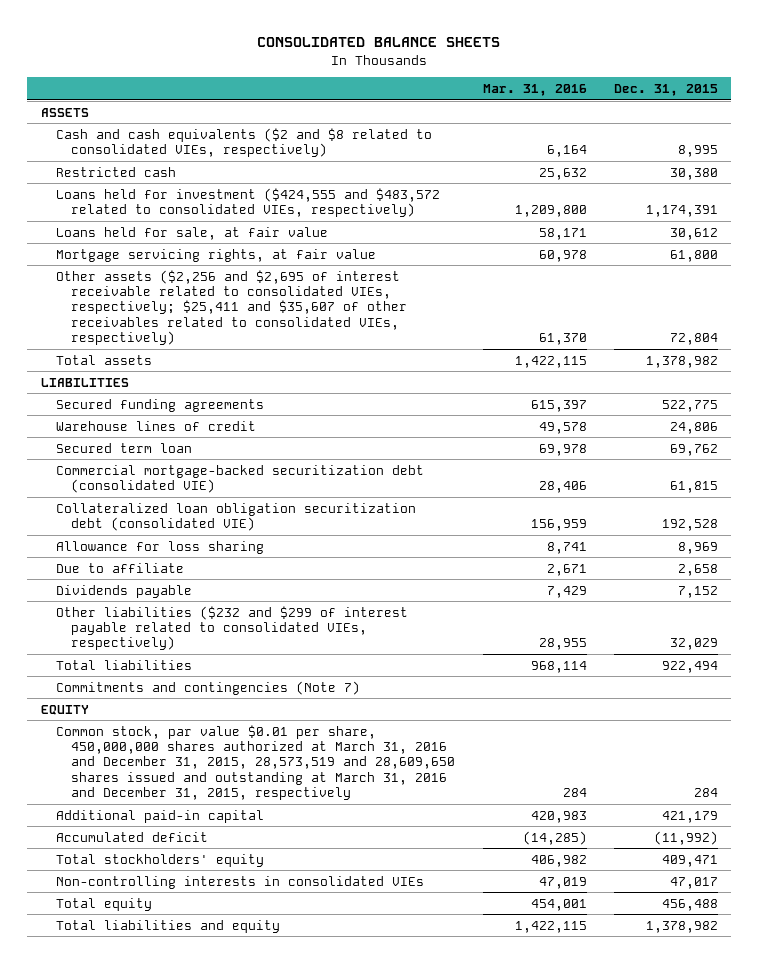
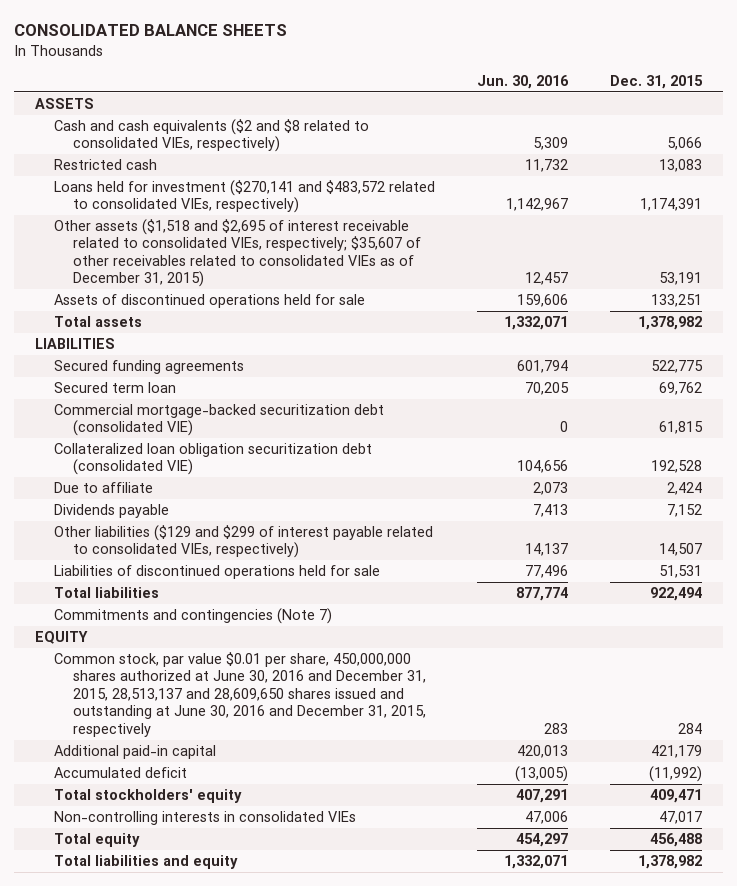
- | Mar. 31, 2016 | Dec. 31, 2015
+ | Jun. 30, 2016 | Dec. 31, 2015
- Cash and cash equivalents ($2 and $8 related to consolidated VIEs, respectively) | 6,164 | 8,995
- Restricted cash | 25,632 | 30,380
- Loans held for investment ($424,555 and $483,572 related to consolidated VIEs, respectively) | 1,209,800 | 1,174,391
- Loans held for sale, at fair value | 58,171 | 30,612
- Mortgage servicing rights, at fair value | 60,978 | 61,800
- Other assets ($2,256 and $2,695 of interest receivable related to consolidated VIEs, respectively; $25,411 and $35,607 of other receivables related to consolidated VIEs, respectively) | 61,370 | 72,804
+ Cash and cash equivalents ($2 and $8 related to consolidated VIEs, respectively) | 5,309 | 5,066
+ Restricted cash | 11,732 | 13,083
+ Loans held for investment ($270,141 and $483,572 related to consolidated VIEs, respectively) | 1,142,967 | 1,174,391
+ Other assets ($1,518 and $2,695 of interest receivable related to consolidated VIEs, respectively; $35,607 of other receivables related to consolidated VIEs as of December 31, 2015) | 12,457 | 53,191
+ Assets of discontinued operations held for sale | 159,606 | 133,251
- Warehouse lines of credit | 49,578 | 24,806
- Allowance for loss sharing | 8,741 | 8,969
- Due to affiliate | 2,671 | 2,658
+ Due to affiliate | 2,073 | 2,424
- Other liabilities ($232 and $299 of interest payable related to consolidated VIEs, respectively) | 28,955 | 32,029
+ Other liabilities ($129 and $299 of interest payable related to consolidated VIEs, respectively) | 14,137 | 14,507
+ Liabilities of discontinued operations held for sale | 77,496 | 51,531
- Common stock, par value $0.01 per share, 450,000,000 shares authorized at March 31, 2016 and December 31, 2015, 28,573,519 and 28,609,650 shares issued and outstanding at March 31, 2016 and December 31, 2015, respectively | 284 | 284
+ Common stock, par value $0.01 per share, 450,000,000 shares authorized at June 30, 2016 and December 31, 2015, 28,513,137 and 28,609,650 shares issued and outstanding at June 30, 2016 and December 31, 2015, respectively | 283 | 284

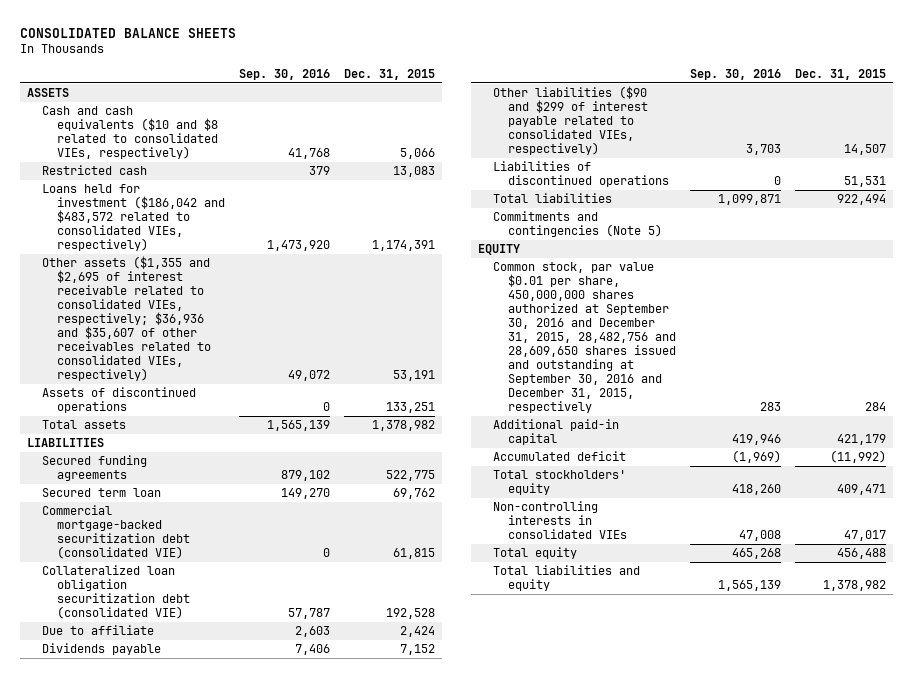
- | Jun. 30, 2016 | Dec. 31, 2015
+ | Sep. 30, 2016 | Dec. 31, 2015
- Cash and cash equivalents ($2 and $8 related to consolidated VIEs, respectively) | 5,309 | 5,066
+ Cash and cash equivalents ($10 and $8 related to consolidated VIEs, respectively) | 41,768 | 5,066
- Loans held for investment ($270,141 and $483,572 related to consolidated VIEs, respectively) | 1,142,967 | 1,174,391
- Other assets ($1,518 and $2,695 of interest receivable related to consolidated VIEs, respectively; $35,607 of other receivables related to consolidated VIEs as of December 31, 2015) | 12,457 | 53,191
- Assets of discontinued operations held for sale | 159,606 | 133,251
+ Loans held for investment ($186,042 and $483,572 related to consolidated VIEs, respectively) | 1,473,920 | 1,174,391
+ Other assets ($1,355 and $2,695 of interest receivable related to consolidated VIEs, respectively; $36,936 and $35,607 of other receivables related to consolidated VIEs, respectively) | 49,072 | 53,191
+ Assets of discontinued operations | 0 | 133,251
- Other liabilities ($129 and $299 of interest payable related to consolidated VIEs, respectively) | 14,137 | 14,507
- Liabilities of discontinued operations held for sale | 77,496 | 51,531
+ Other liabilities ($90 and $299 of interest payable related to consolidated VIEs, respectively) | 3,703 | 14,507
+ Liabilities of discontinued operations | 0 | 51,531
- Commitments and contingencies (Note 7)
+ Commitments and contingencies (Note 5)
- Common stock, par value $0.01 per share, 450,000,000 shares authorized at June 30, 2016 and December 31, 2015, 28,513,137 and 28,609,650 shares issued and outstanding at June 30, 2016 and December 31, 2015, respectively | 283 | 284
+ Common stock, par value $0.01 per share, 450,000,000 shares authorized at September 30, 2016 and December 31, 2015, 28,482,756 and 28,609,650 shares issued and outstanding at September 30, 2016 and December 31, 2015, respectively | 283 | 284

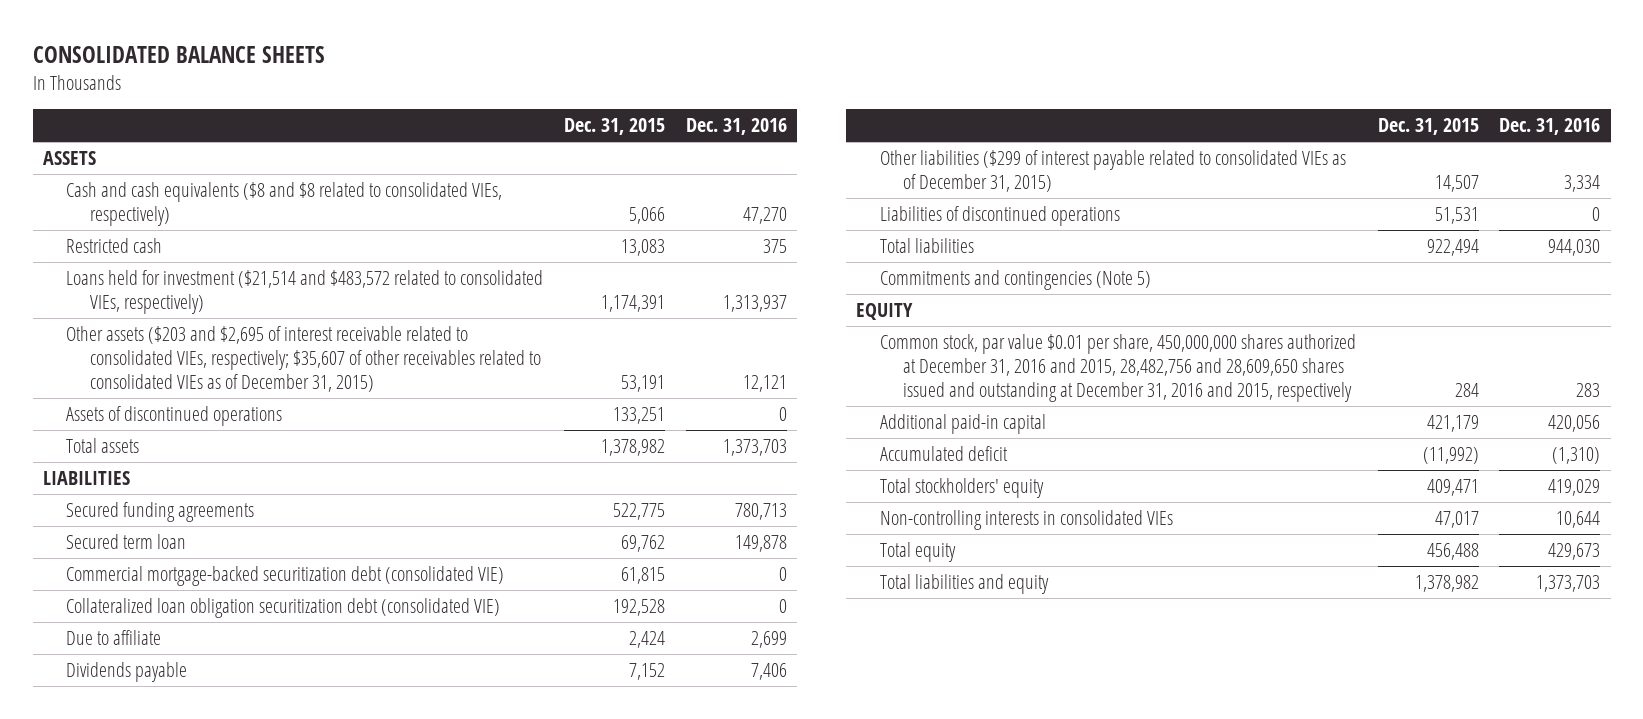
- | Sep. 30, 2016 | Dec. 31, 2015
+ | Dec. 31, 2015 | Dec. 31, 2016
- Cash and cash equivalents ($10 and $8 related to consolidated VIEs, respectively) | 41,768 | 5,066
+ Cash and cash equivalents ($8 and $8 related to consolidated VIEs, respectively) | 5,066 | 47,270
- Loans held for investment ($186,042 and $483,572 related to consolidated VIEs, respectively) | 1,473,920 | 1,174,391
- Other assets ($1,355 and $2,695 of interest receivable related to consolidated VIEs, respectively; $36,936 and $35,607 of other receivables related to consolidated VIEs, respectively) | 49,072 | 53,191
+ Loans held for investment ($21,514 and $483,572 related to consolidated VIEs, respectively) | 1,174,391 | 1,313,937
+ Other assets ($203 and $2,695 of interest receivable related to consolidated VIEs, respectively; $35,607 of other receivables related to consolidated VIEs as of December 31, 2015) | 53,191 | 12,121
- Other liabilities ($90 and $299 of interest payable related to consolidated VIEs, respectively) | 3,703 | 14,507
+ Other liabilities ($299 of interest payable related to consolidated VIEs as of December 31, 2015) | 14,507 | 3,334
- Common stock, par value $0.01 per share, 450,000,000 shares authorized at September 30, 2016 and December 31, 2015, 28,482,756 and 28,609,650 shares issued and outstanding at September 30, 2016 and December 31, 2015, respectively | 283 | 284
+ Common stock, par value $0.01 per share, 450,000,000 shares authorized at December 31, 2016 and 2015, 28,482,756 and 28,609,650 shares issued and outstanding at December 31, 2016 and 2015, respectively | 284 | 283

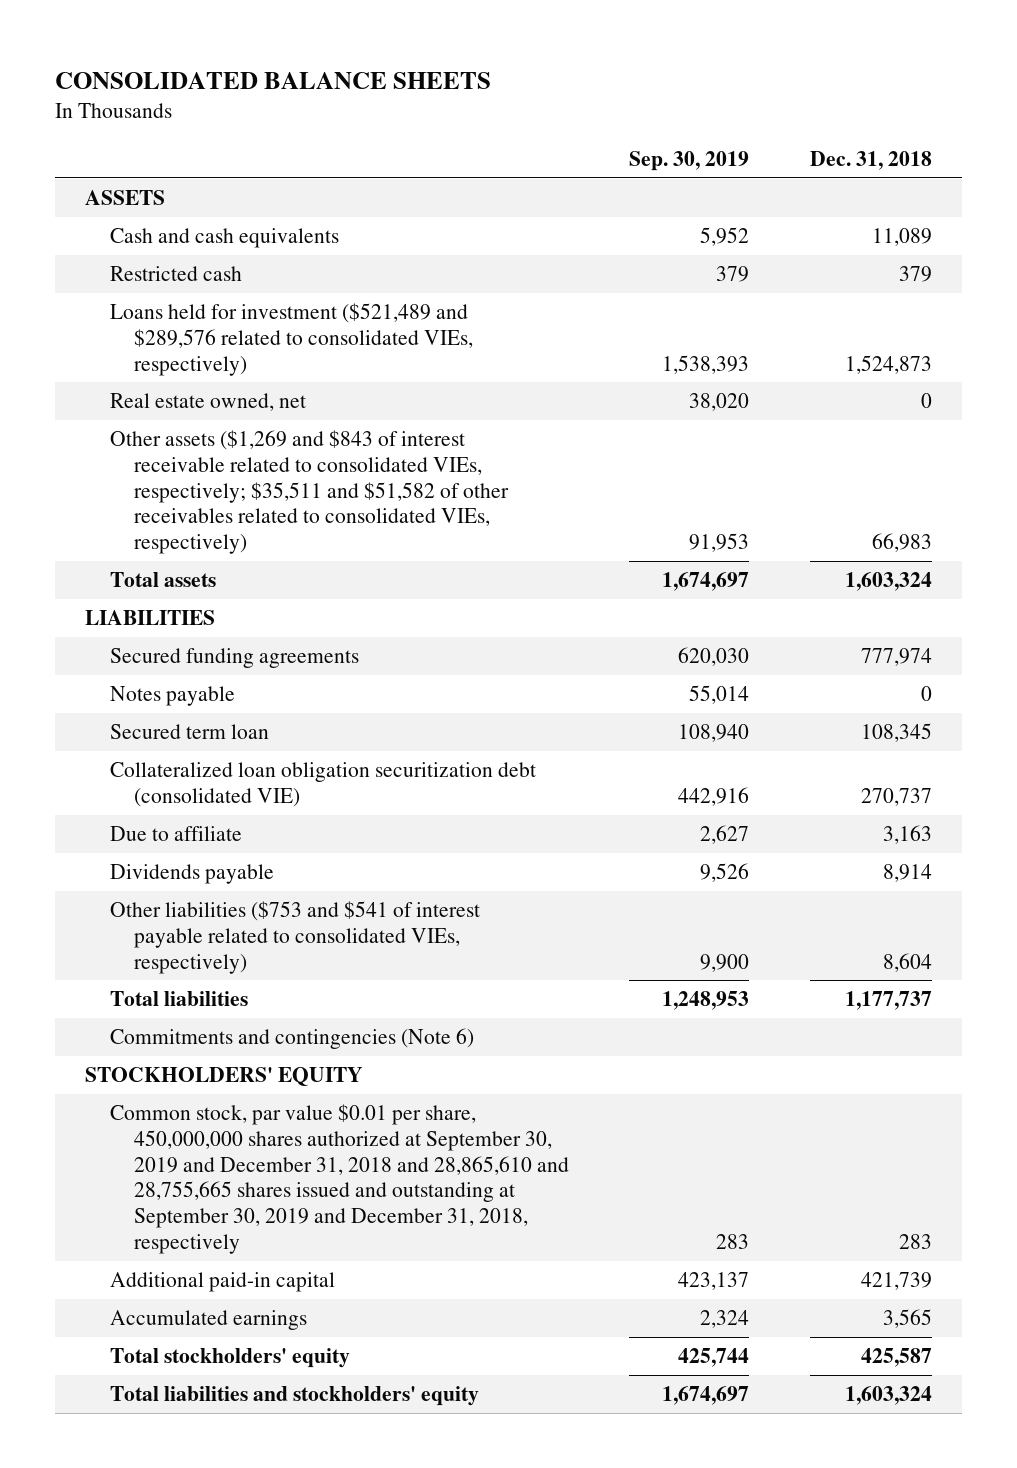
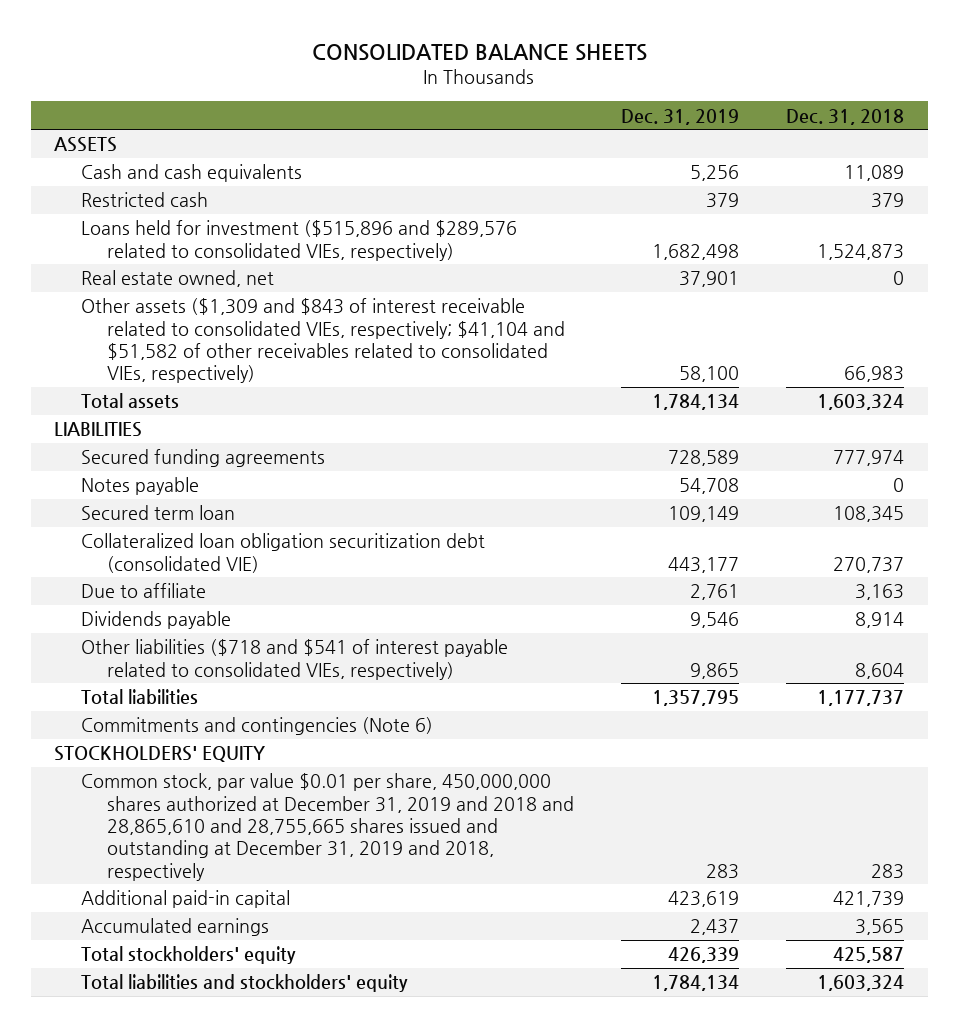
- | Sep. 30, 2019 | Dec. 31, 2018
+ | Dec. 31, 2019 | Dec. 31, 2018
- Loans held for investment ($521,489 and $289,576 related to consolidated VIEs, respectively) | 1,538,393 | 1,524,873
+ Loans held for investment ($515,896 and $289,576 related to consolidated VIEs, respectively) | 1,682,498 | 1,524,873
- Other assets ($1,269 and $843 of interest receivable related to consolidated VIEs, respectively; $35,511 and $51,582 of other receivables related to consolidated VIEs, respectively) | 91,953 | 66,983
+ Other assets ($1,309 and $843 of interest receivable related to consolidated VIEs, respectively; $41,104 and $51,582 of other receivables related to consolidated VIEs, respectively) | 58,100 | 66,983
- Other liabilities ($753 and $541 of interest payable related to consolidated VIEs, respectively) | 9,900 | 8,604
+ Other liabilities ($718 and $541 of interest payable related to consolidated VIEs, respectively) | 9,865 | 8,604
- Common stock, par value $0.01 per share, 450,000,000 shares authorized at September 30, 2019 and December 31, 2018 and 28,865,610 and 28,755,665 shares issued and outstanding at September 30, 2019 and December 31, 2018, respectively | 283 | 283
+ Common stock, par value $0.01 per share, 450,000,000 shares authorized at December 31, 2019 and 2018 and 28,865,610 and 28,755,665 shares issued and outstanding at December 31, 2019 and 2018, respectively | 283 | 283

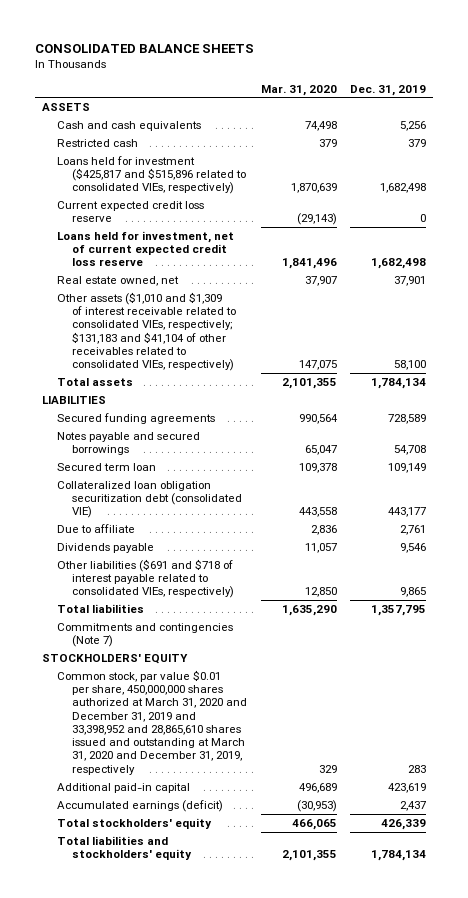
- | Dec. 31, 2019 | Dec. 31, 2018
+ | Mar. 31, 2020 | Dec. 31, 2019
- Loans held for investment ($515,896 and $289,576 related to consolidated VIEs, respectively) | 1,682,498 | 1,524,873
+ Loans held for investment ($425,817 and $515,896 related to consolidated VIEs, respectively) | 1,870,639 | 1,682,498
+ Current expected credit loss reserve | (29,143) | 0
+ Loans held for investment, net of current expected credit loss reserve | 1,841,496 | 1,682,498
- Other assets ($1,309 and $843 of interest receivable related to consolidated VIEs, respectively; $41,104 and $51,582 of other receivables related to consolidated VIEs, respectively) | 58,100 | 66,983
+ Other assets ($1,010 and $1,309 of interest receivable related to consolidated VIEs, respectively; $131,183 and $41,104 of other receivables related to consolidated VIEs, respectively) | 147,075 | 58,100
- Notes payable | 54,708 | 0
+ Notes payable and secured borrowings | 65,047 | 54,708
- Other liabilities ($718 and $541 of interest payable related to consolidated VIEs, respectively) | 9,865 | 8,604
+ Other liabilities ($691 and $718 of interest payable related to consolidated VIEs, respectively) | 12,850 | 9,865
- Commitments and contingencies (Note 6)
+ Commitments and contingencies (Note 7)
- Common stock, par value $0.01 per share, 450,000,000 shares authorized at December 31, 2019 and 2018 and 28,865,610 and 28,755,665 shares issued and outstanding at December 31, 2019 and 2018, respectively | 283 | 283
+ Common stock, par value $0.01 per share, 450,000,000 shares authorized at March 31, 2020 and December 31, 2019 and 33,398,952 and 28,865,610 shares issued and outstanding at March 31, 2020 and December 31, 2019, respectively | 329 | 283
- Accumulated earnings | 2,437 | 3,565
+ Accumulated earnings (deficit) | (30,953) | 2,437

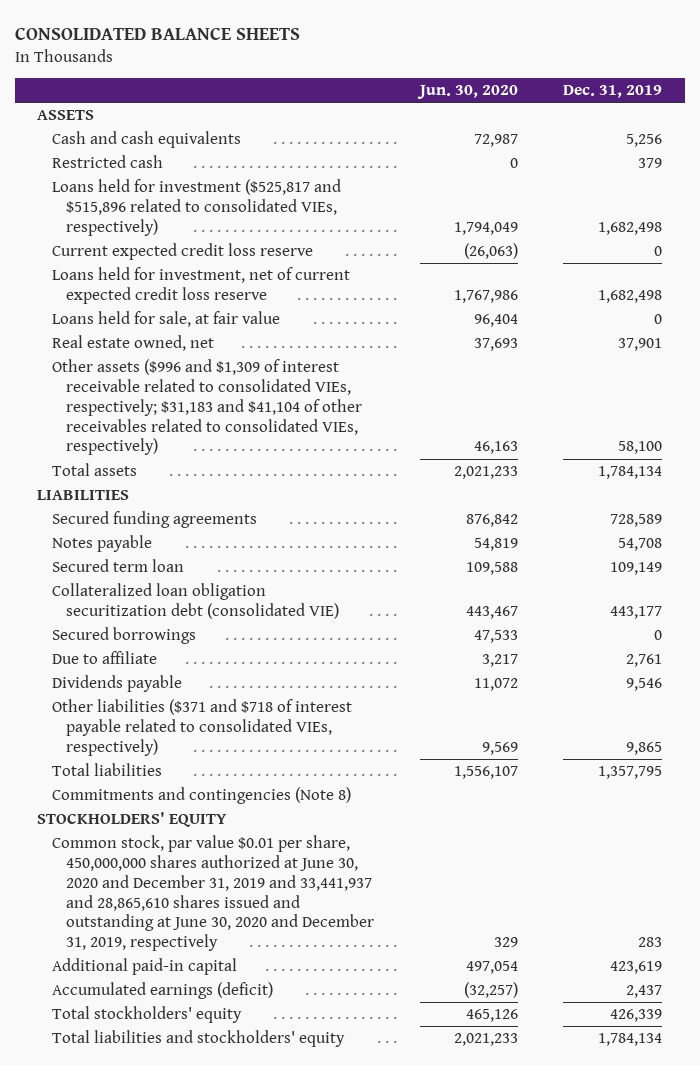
- | Mar. 31, 2020 | Dec. 31, 2019
+ | Jun. 30, 2020 | Dec. 31, 2019
- Loans held for investment ($425,817 and $515,896 related to consolidated VIEs, respectively) | 1,870,639 | 1,682,498
+ Loans held for investment ($525,817 and $515,896 related to consolidated VIEs, respectively) | 1,794,049 | 1,682,498
+ Loans held for sale, at fair value | 96,404 | 0
- Other assets ($1,010 and $1,309 of interest receivable related to consolidated VIEs, respectively; $131,183 and $41,104 of other receivables related to consolidated VIEs, respectively) | 147,075 | 58,100
+ Other assets ($996 and $1,309 of interest receivable related to consolidated VIEs, respectively; $31,183 and $41,104 of other receivables related to consolidated VIEs, respectively) | 46,163 | 58,100
- Notes payable and secured borrowings | 65,047 | 54,708
+ Notes payable | 54,819 | 54,708
+ Secured borrowings | 47,533 | 0
- Other liabilities ($691 and $718 of interest payable related to consolidated VIEs, respectively) | 12,850 | 9,865
+ Other liabilities ($371 and $718 of interest payable related to consolidated VIEs, respectively) | 9,569 | 9,865
- Commitments and contingencies (Note 7)
+ Commitments and contingencies (Note 8)
- Common stock, par value $0.01 per share, 450,000,000 shares authorized at March 31, 2020 and December 31, 2019 and 33,398,952 and 28,865,610 shares issued and outstanding at March 31, 2020 and December 31, 2019, respectively | 329 | 283
+ Common stock, par value $0.01 per share, 450,000,000 shares authorized at June 30, 2020 and December 31, 2019 and 33,441,937 and 28,865,610 shares issued and outstanding at June 30, 2020 and December 31, 2019, respectively | 329 | 283

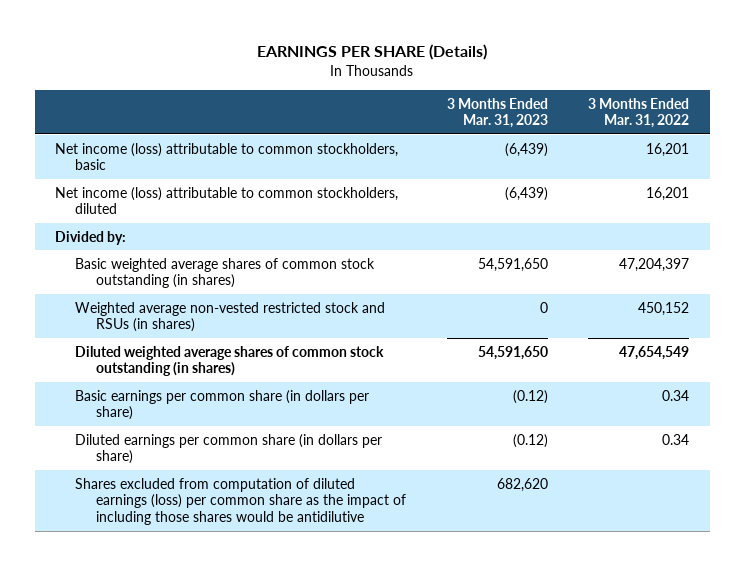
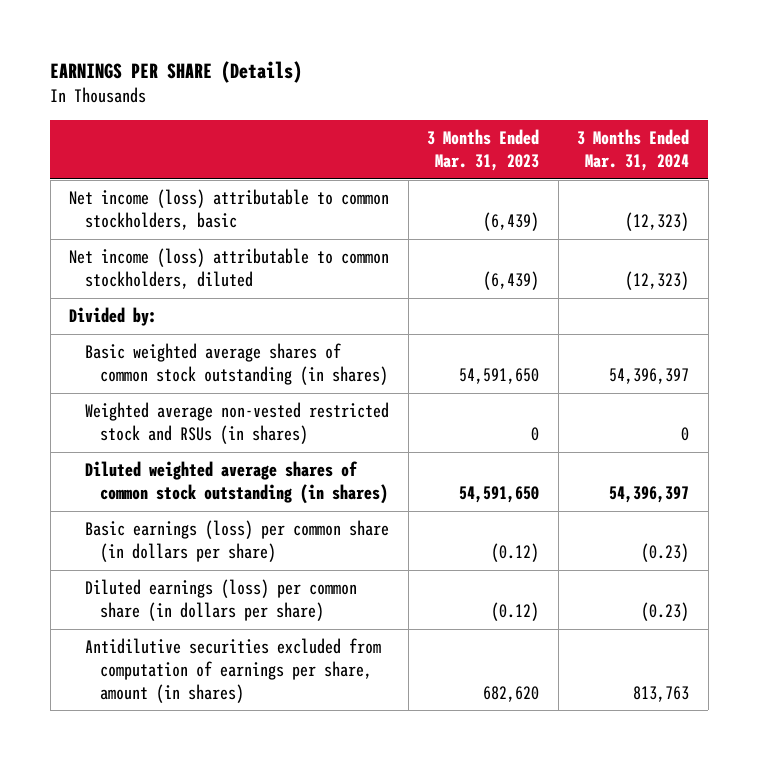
- | 3 Months Ended Mar. 31, 2023 | 3 Months Ended Mar. 31, 2022
+ | 3 Months Ended Mar. 31, 2023 | 3 Months Ended Mar. 31, 2024
- Basic earnings per common share (in dollars per share) | (0.12) | 0.34
- Diluted earnings per common share (in dollars per share) | (0.12) | 0.34
- Shares excluded from computation of diluted earnings (loss) per common share as the impact of including those shares would be antidilutive | 682,620 |
+ Basic earnings (loss) per common share (in dollars per share) | (0.12) | (0.23)
+ Diluted earnings (loss) per common share (in dollars per share) | (0.12) | (0.23)
+ Antidilutive securities excluded from computation of earnings per share, amount (in shares) | 682,620 | 813,763

